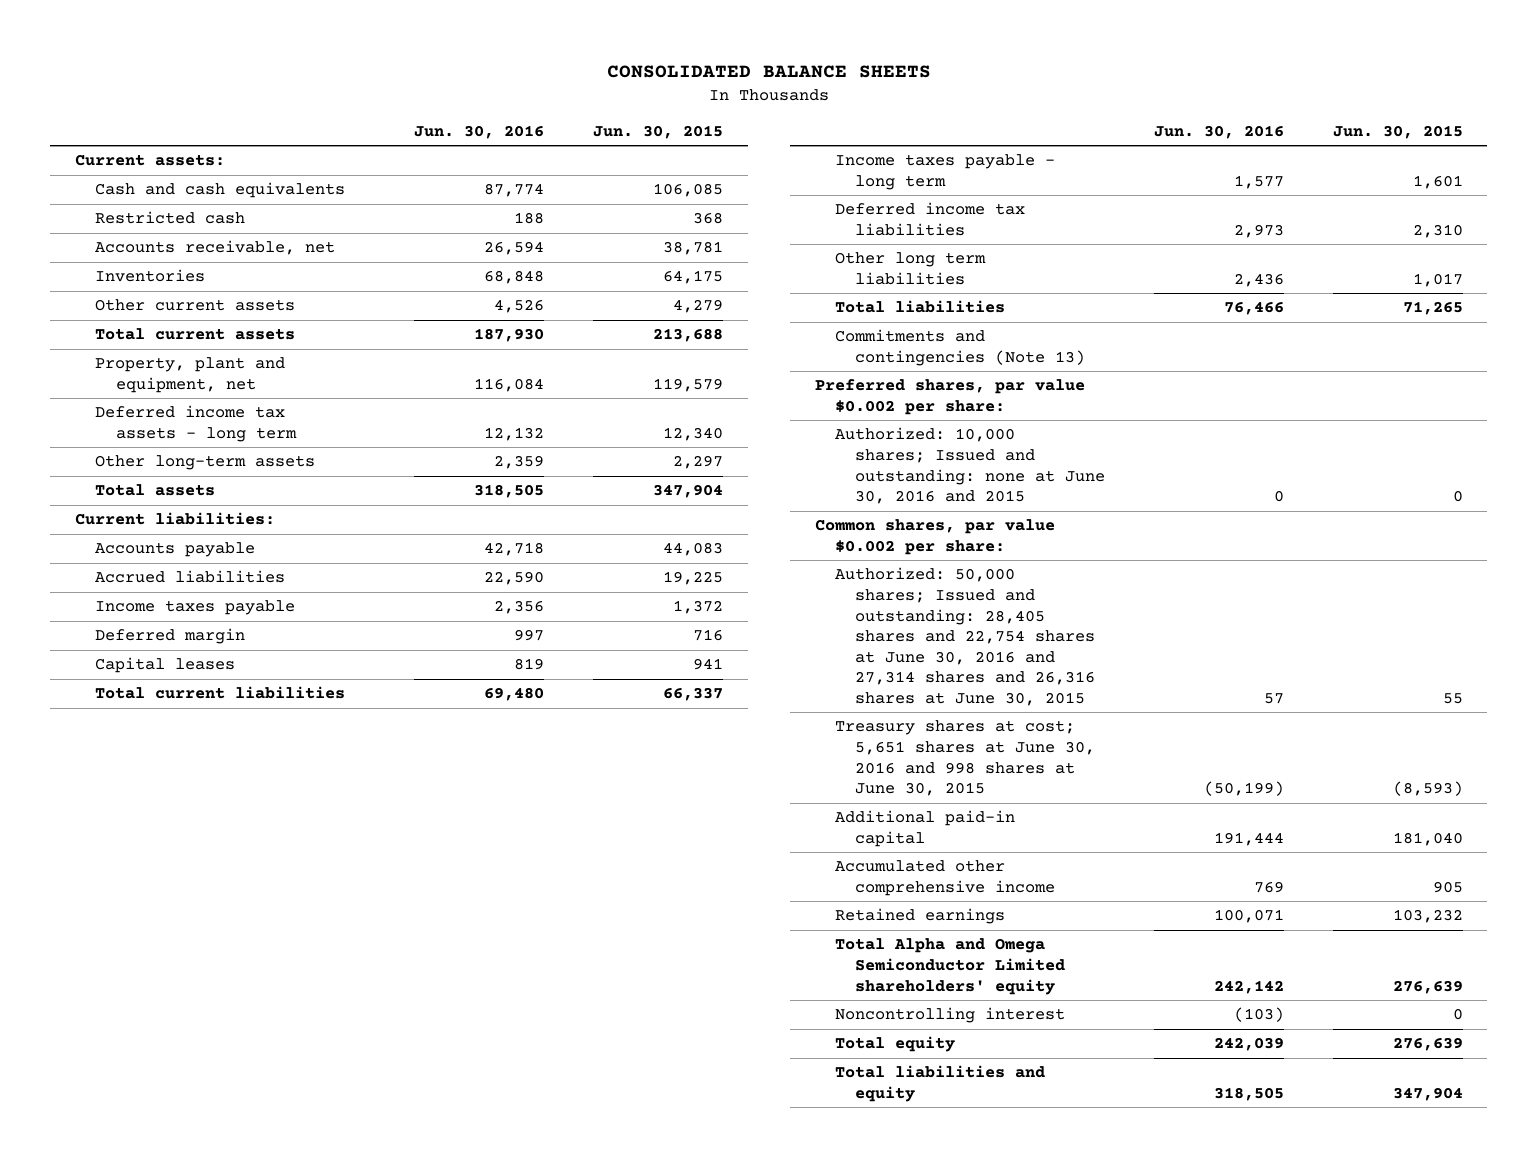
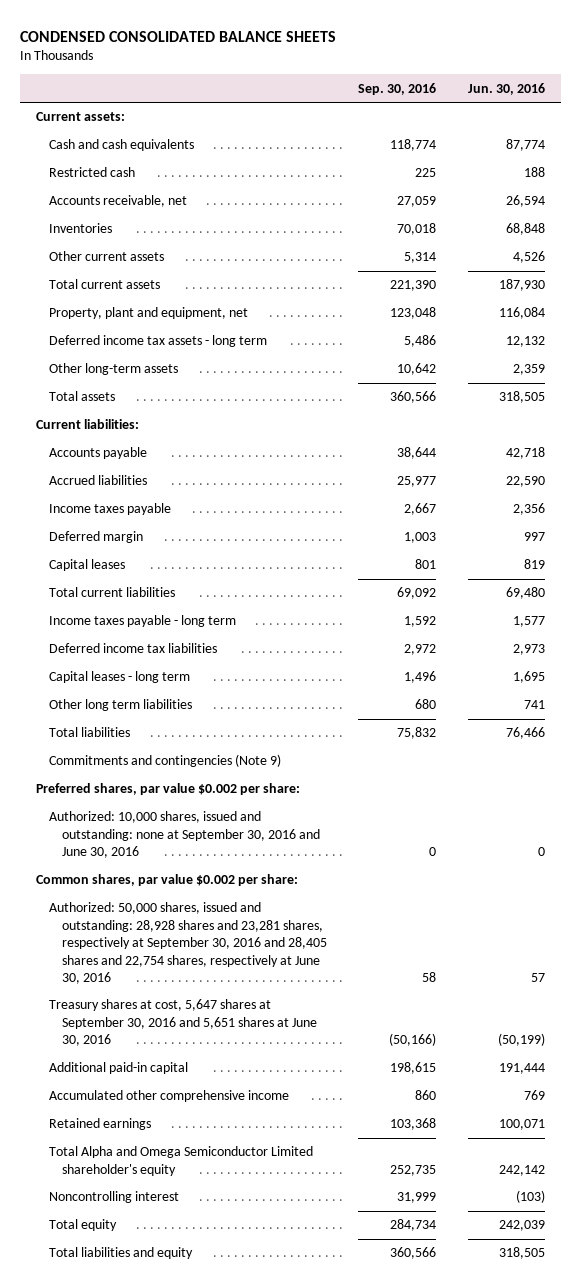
- CONSOLIDATED BALANCE SHEETS
+ CONDENSED CONSOLIDATED BALANCE SHEETS
- | Jun. 30, 2016 | Jun. 30, 2015
+ | Sep. 30, 2016 | Jun. 30, 2016
- Other long term liabilities | 2,436 | 1,017
+ Capital leases - long term | 1,496 | 1,695
+ Other long term liabilities | 680 | 741
- Commitments and contingencies (Note 13)
+ Commitments and contingencies (Note 9)
- Authorized: 10,000 shares; Issued and outstanding: none at June 30, 2016 and 2015 | 0 | 0
+ Authorized: 10,000 shares, issued and outstanding: none at September 30, 2016 and June 30, 2016 | 0 | 0
- Authorized: 50,000 shares; Issued and outstanding: 28,405 shares and 22,754 shares at June 30, 2016 and 27,314 shares and 26,316 shares at June 30, 2015 | 57 | 55
- Treasury shares at cost; 5,651 shares at June 30, 2016 and 998 shares at June 30, 2015 | (50,199) | (8,593)
+ Authorized: 50,000 shares, issued and outstanding: 28,928 shares and 23,281 shares, respectively at September 30, 2016 and 28,405 shares and 22,754 shares, respectively at June 30, 2016 | 58 | 57
+ Treasury shares at cost, 5,647 shares at September 30, 2016 and 5,651 shares at June 30, 2016 | (50,166) | (50,199)
- Total Alpha and Omega Semiconductor Limited shareholders' equity | 242,142 | 276,639
+ Total Alpha and Omega Semiconductor Limited shareholder's equity | 252,735 | 242,142

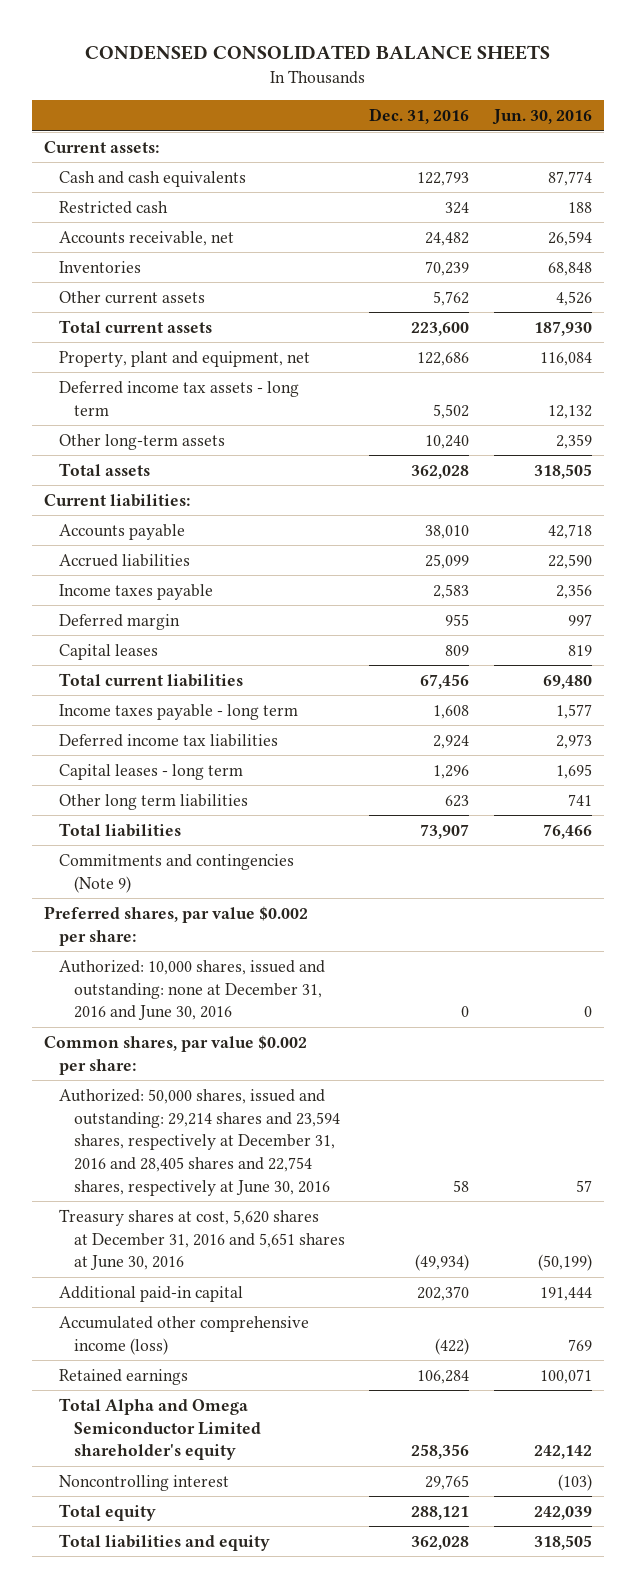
- | Sep. 30, 2016 | Jun. 30, 2016
+ | Dec. 31, 2016 | Jun. 30, 2016
- Authorized: 10,000 shares, issued and outstanding: none at September 30, 2016 and June 30, 2016 | 0 | 0
+ Authorized: 10,000 shares, issued and outstanding: none at December 31, 2016 and June 30, 2016 | 0 | 0
- Authorized: 50,000 shares, issued and outstanding: 28,928 shares and 23,281 shares, respectively at September 30, 2016 and 28,405 shares and 22,754 shares, respectively at June 30, 2016 | 58 | 57
- Treasury shares at cost, 5,647 shares at September 30, 2016 and 5,651 shares at June 30, 2016 | (50,166) | (50,199)
+ Authorized: 50,000 shares, issued and outstanding: 29,214 shares and 23,594 shares, respectively at December 31, 2016 and 28,405 shares and 22,754 shares, respectively at June 30, 2016 | 58 | 57
+ Treasury shares at cost, 5,620 shares at December 31, 2016 and 5,651 shares at June 30, 2016 | (49,934) | (50,199)
- Accumulated other comprehensive income | 860 | 769
+ Accumulated other comprehensive income (loss) | (422) | 769

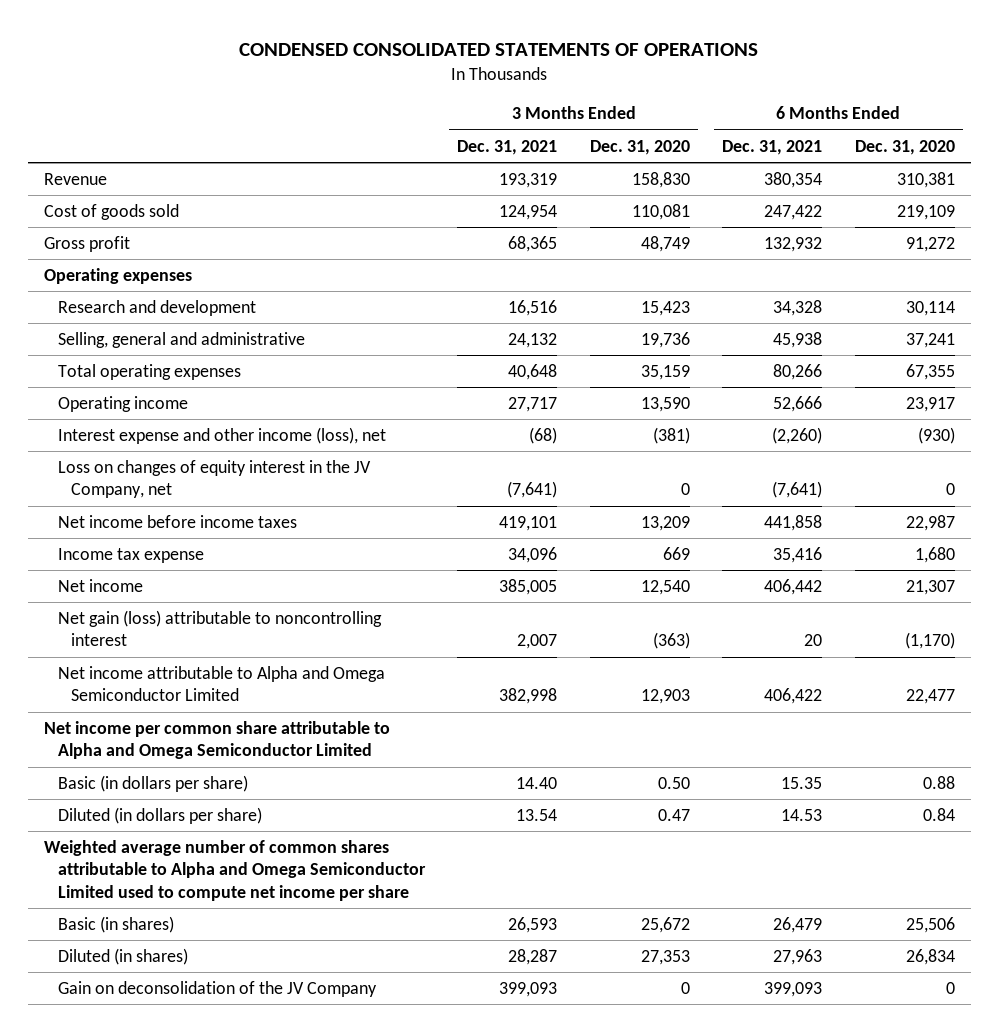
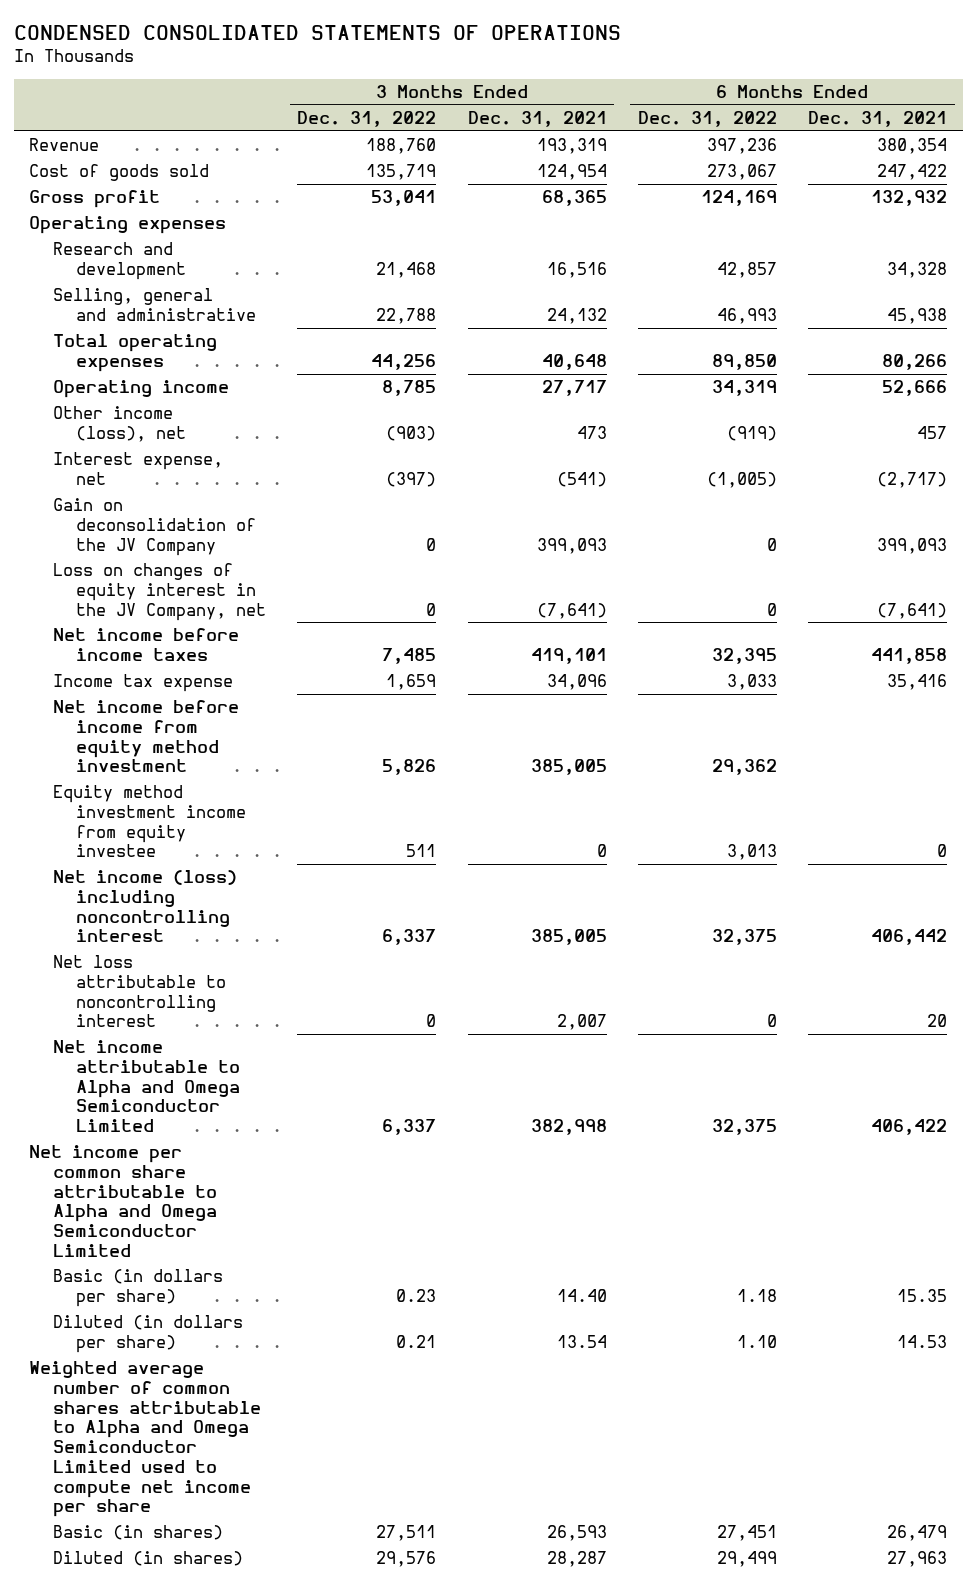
- | 3 Months Ended Dec. 31, 2021 | 3 Months Ended Dec. 31, 2020 | 6 Months Ended Dec. 31, 2021 | 6 Months Ended Dec. 31, 2020
+ | 3 Months Ended Dec. 31, 2022 | 3 Months Ended Dec. 31, 2021 | 6 Months Ended Dec. 31, 2022 | 6 Months Ended Dec. 31, 2021
- Interest expense and other income (loss), net | (68) | (381) | (2,260) | (930)
+ Other income (loss), net | (903) | 473 | (919) | 457
+ Interest expense, net | (397) | (541) | (1,005) | (2,717)
moved up: Gain on deconsolidation of the JV Company | 0 | 399,093 | 0 | 399,093
- Net income | 385,005 | 12,540 | 406,442 | 21,307
- Net gain (loss) attributable to noncontrolling interest | 2,007 | (363) | 20 | (1,170)
+ Net income before income from equity method investment | 5,826 | 385,005 | 29,362 |
+ Equity method investment income from equity investee | 511 | 0 | 3,013 | 0
+ Net income (loss) including noncontrolling interest | 6,337 | 385,005 | 32,375 | 406,442
+ Net loss attributable to noncontrolling interest | 0 | 2,007 | 0 | 20

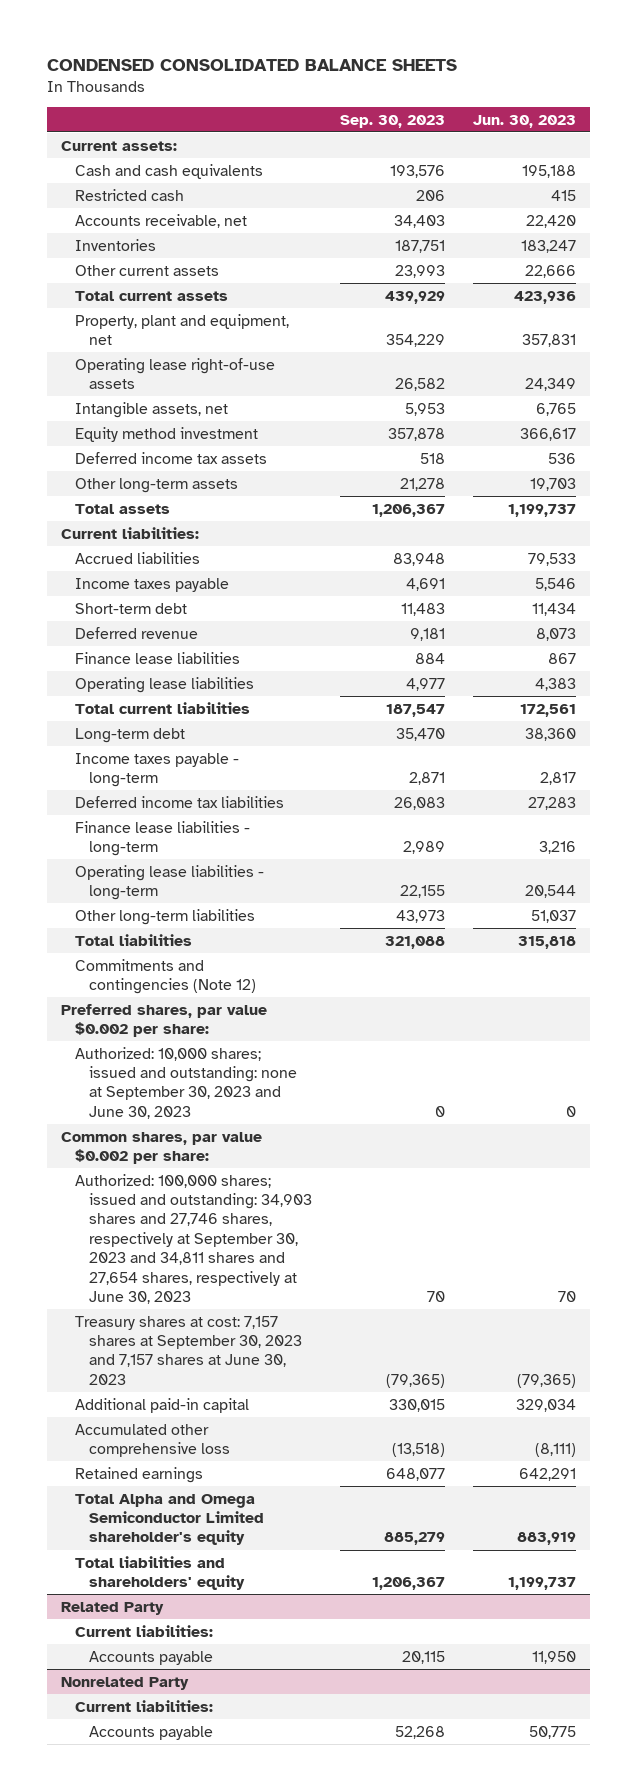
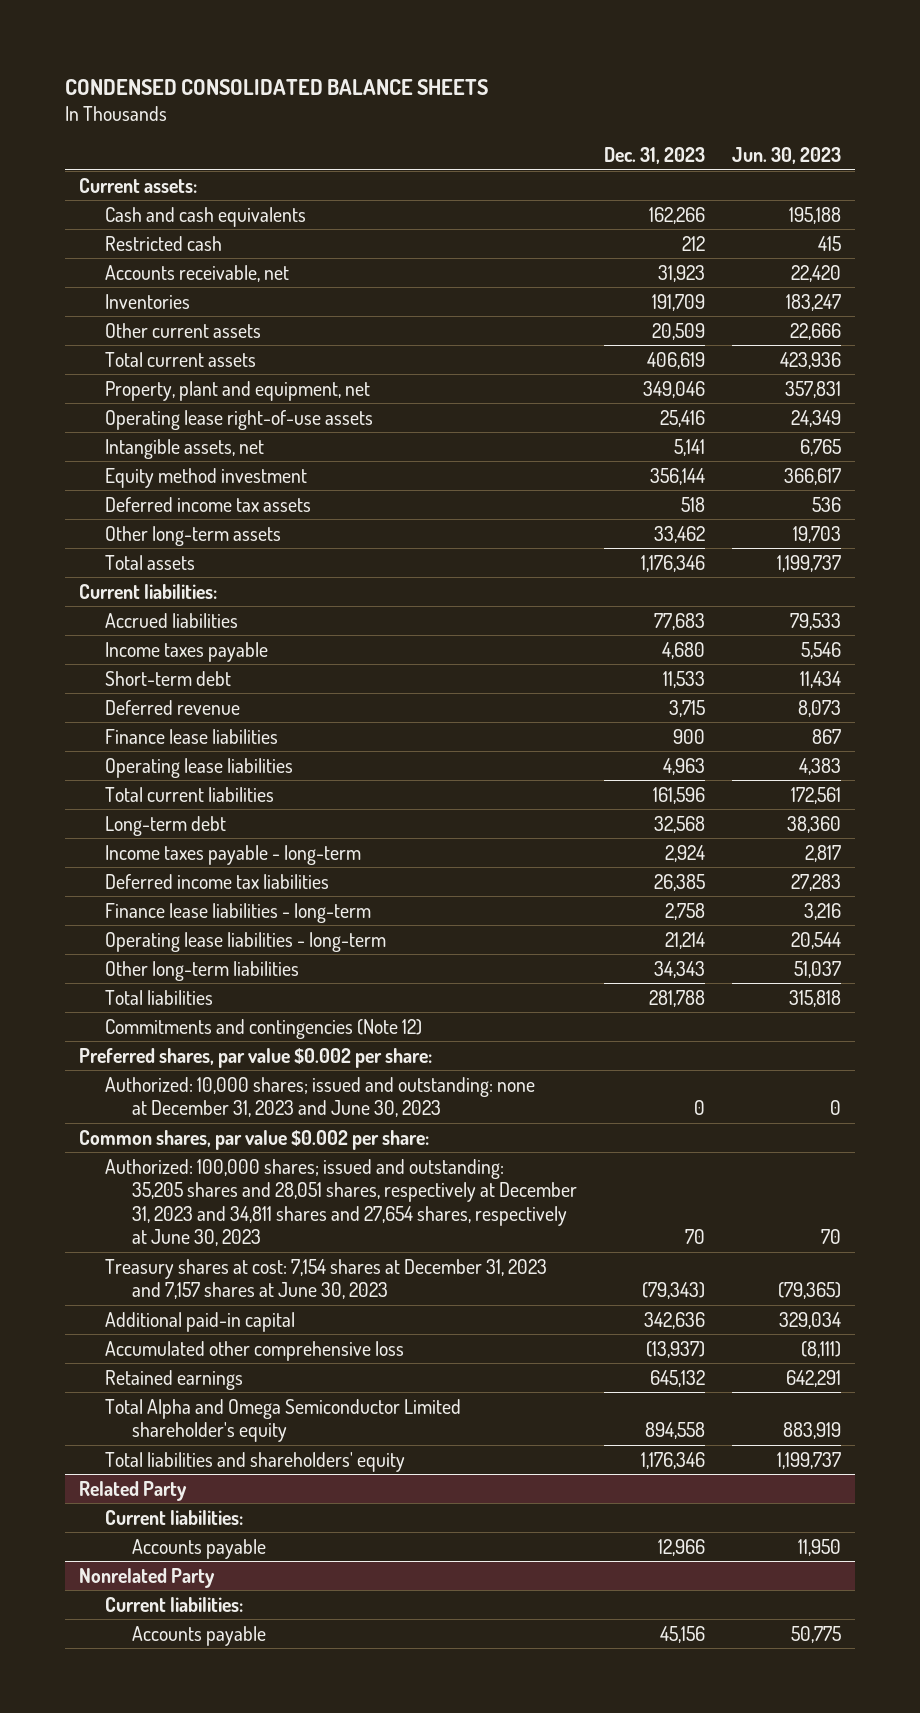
- | Sep. 30, 2023 | Jun. 30, 2023
+ | Dec. 31, 2023 | Jun. 30, 2023
- Authorized: 10,000 shares; issued and outstanding: none at September 30, 2023 and June 30, 2023 | 0 | 0
+ Authorized: 10,000 shares; issued and outstanding: none at December 31, 2023 and June 30, 2023 | 0 | 0
- Authorized: 100,000 shares; issued and outstanding: 34,903 shares and 27,746 shares, respectively at September 30, 2023 and 34,811 shares and 27,654 shares, respectively at June 30, 2023 | 70 | 70
- Treasury shares at cost: 7,157 shares at September 30, 2023 and 7,157 shares at June 30, 2023 | (79,365) | (79,365)
+ Authorized: 100,000 shares; issued and outstanding: 35,205 shares and 28,051 shares, respectively at December 31, 2023 and 34,811 shares and 27,654 shares, respectively at June 30, 2023 | 70 | 70
+ Treasury shares at cost: 7,154 shares at December 31, 2023 and 7,157 shares at June 30, 2023 | (79,343) | (79,365)

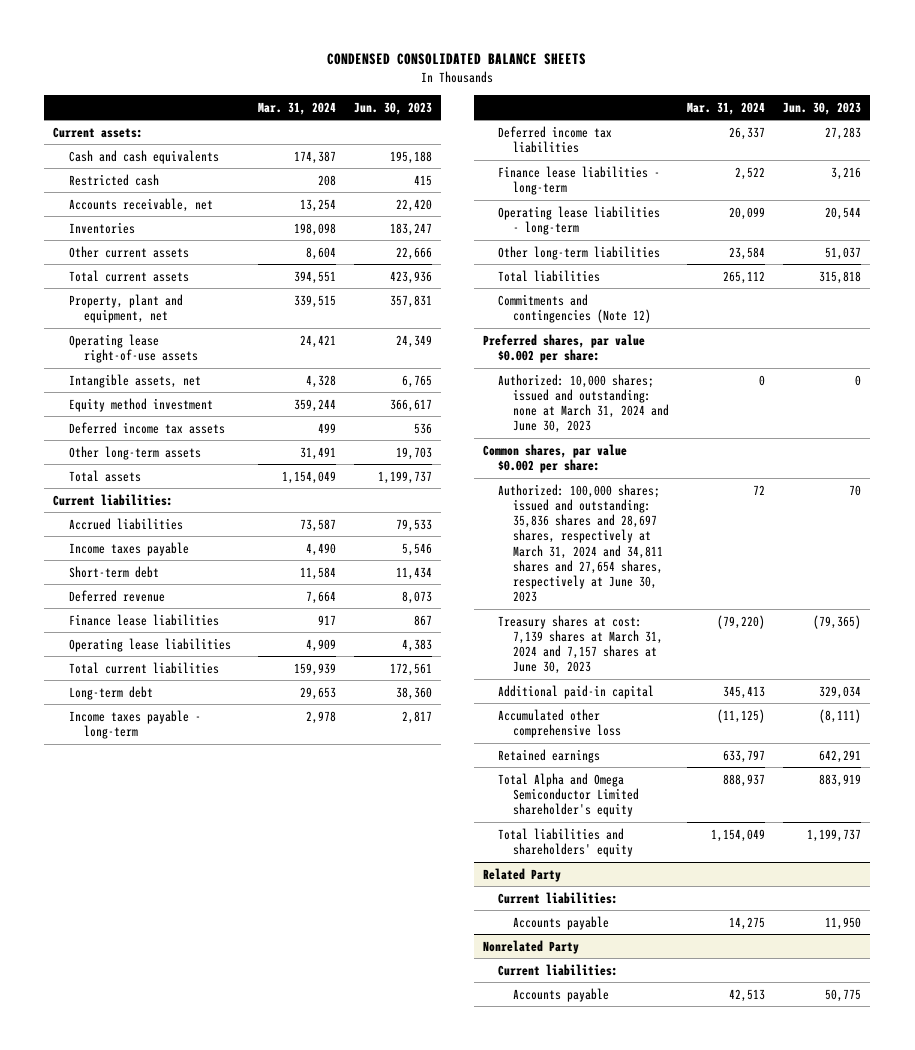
- | Dec. 31, 2023 | Jun. 30, 2023
+ | Mar. 31, 2024 | Jun. 30, 2023
- Authorized: 10,000 shares; issued and outstanding: none at December 31, 2023 and June 30, 2023 | 0 | 0
+ Authorized: 10,000 shares; issued and outstanding: none at March 31, 2024 and June 30, 2023 | 0 | 0
- Authorized: 100,000 shares; issued and outstanding: 35,205 shares and 28,051 shares, respectively at December 31, 2023 and 34,811 shares and 27,654 shares, respectively at June 30, 2023 | 70 | 70
- Treasury shares at cost: 7,154 shares at December 31, 2023 and 7,157 shares at June 30, 2023 | (79,343) | (79,365)
+ Authorized: 100,000 shares; issued and outstanding: 35,836 shares and 28,697 shares, respectively at March 31, 2024 and 34,811 shares and 27,654 shares, respectively at June 30, 2023 | 72 | 70
+ Treasury shares at cost: 7,139 shares at March 31, 2024 and 7,157 shares at June 30, 2023 | (79,220) | (79,365)

